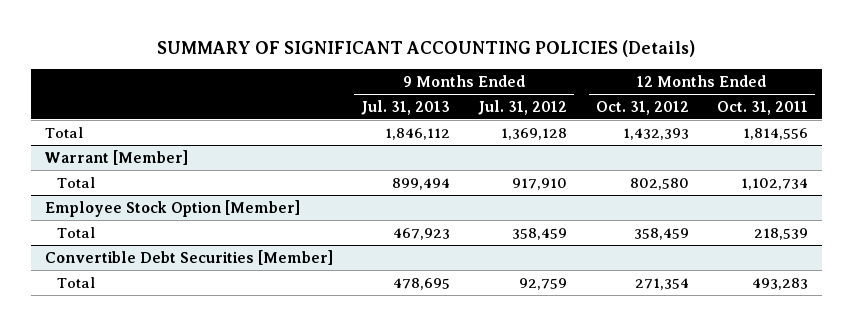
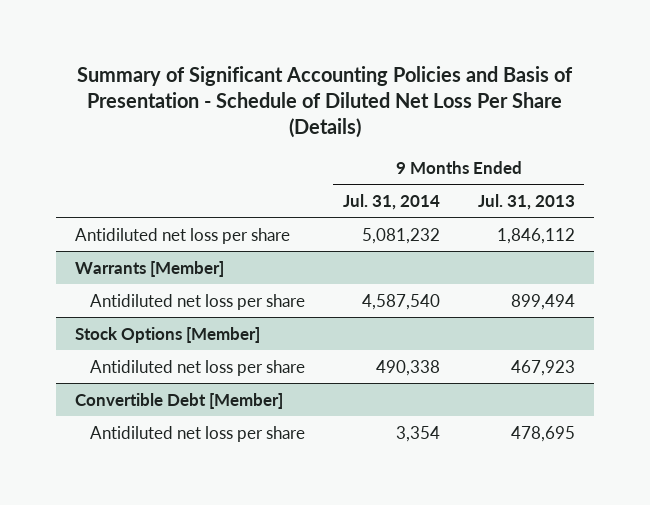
- SUMMARY OF SIGNIFICANT ACCOUNTING POLICIES (Details)
+ Summary of Significant Accounting Policies and Basis of Presentation - Schedule of Diluted Net Loss Per Share (Details)
- | 9 Months Ended Jul. 31, 2013 | 9 Months Ended Jul. 31, 2012 | 12 Months Ended Oct. 31, 2012 | 12 Months Ended Oct. 31, 2011
+ | 9 Months Ended Jul. 31, 2014 | 9 Months Ended Jul. 31, 2013
- Total | 1,846,112 | 1,369,128 | 1,432,393 | 1,814,556
- Warrant [Member]
- Total | 899,494 | 917,910 | 802,580 | 1,102,734
- Employee Stock Option [Member]
- Total | 467,923 | 358,459 | 358,459 | 218,539
- Convertible Debt Securities [Member]
- Total | 478,695 | 92,759 | 271,354 | 493,283
+ Antidiluted net loss per share | 5,081,232 | 1,846,112
+ Warrants [Member]
+ Antidiluted net loss per share | 4,587,540 | 899,494
+ Stock Options [Member]
+ Antidiluted net loss per share | 490,338 | 467,923
+ Convertible Debt [Member]
+ Antidiluted net loss per share | 3,354 | 478,695

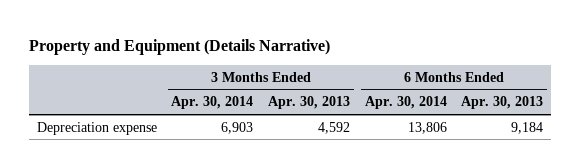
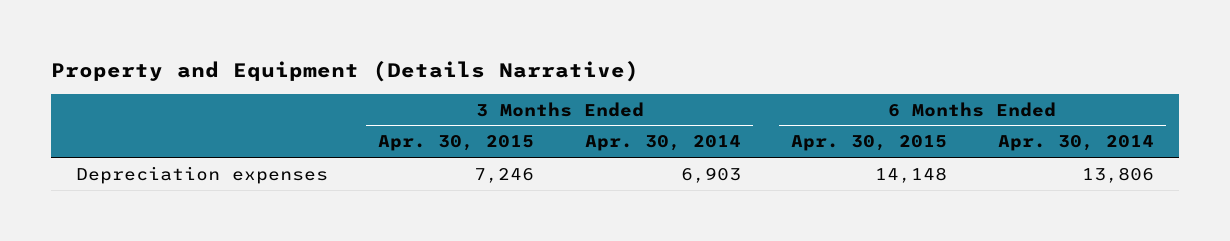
- | 3 Months Ended Apr. 30, 2014 | 3 Months Ended Apr. 30, 2013 | 6 Months Ended Apr. 30, 2014 | 6 Months Ended Apr. 30, 2013
+ | 3 Months Ended Apr. 30, 2015 | 3 Months Ended Apr. 30, 2014 | 6 Months Ended Apr. 30, 2015 | 6 Months Ended Apr. 30, 2014
- Depreciation expense | 6,903 | 4,592 | 13,806 | 9,184
+ Depreciation expenses | 7,246 | 6,903 | 14,148 | 13,806

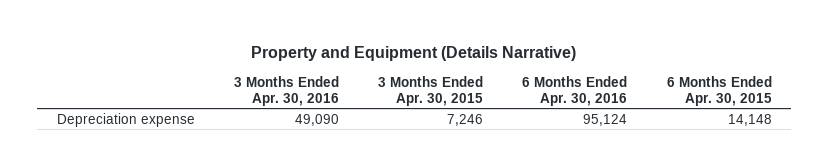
- | 3 Months Ended Apr. 30, 2015 | 3 Months Ended Apr. 30, 2014 | 6 Months Ended Apr. 30, 2015 | 6 Months Ended Apr. 30, 2014
+ | 3 Months Ended Apr. 30, 2016 | 3 Months Ended Apr. 30, 2015 | 6 Months Ended Apr. 30, 2016 | 6 Months Ended Apr. 30, 2015
- Depreciation expenses | 7,246 | 6,903 | 14,148 | 13,806
+ Depreciation expense | 49,090 | 7,246 | 95,124 | 14,148

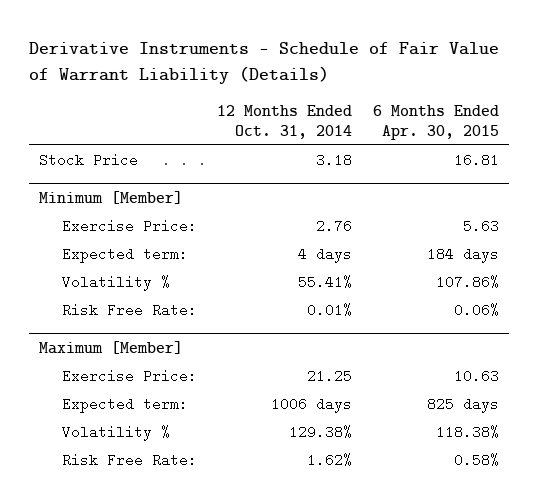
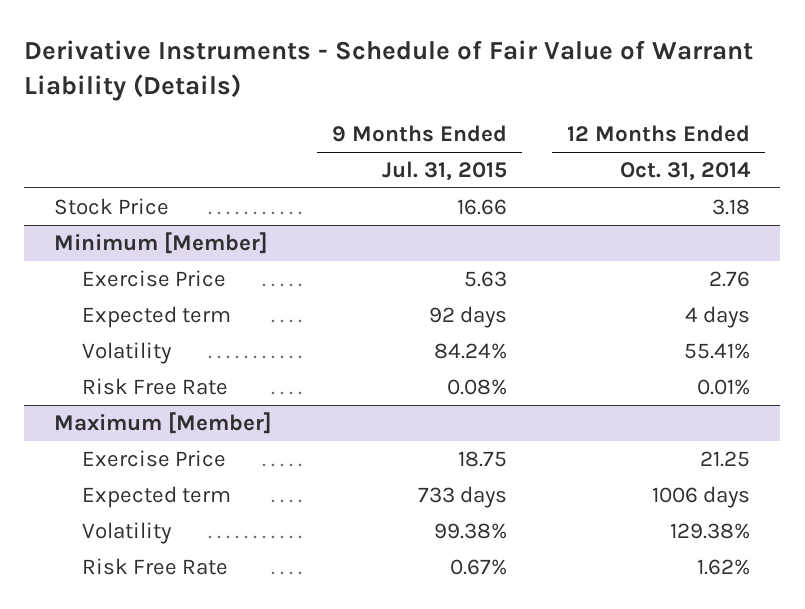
- | 12 Months Ended Oct. 31, 2014 | 6 Months Ended Apr. 30, 2015
+ | 9 Months Ended Jul. 31, 2015 | 12 Months Ended Oct. 31, 2014
@ Minimum [Member]
- Exercise Price: | 2.76 | 5.63
- Expected term: | 4 days | 184 days
- Volatility % | 55.41% | 107.86%
- Risk Free Rate: | 0.01% | 0.06%
+ Exercise Price | 5.63 | 2.76
+ Expected term | 92 days | 4 days
+ Volatility | 84.24% | 55.41%
+ Risk Free Rate | 0.08% | 0.01%
@ Maximum [Member]
- Exercise Price: | 21.25 | 10.63
- Expected term: | 1006 days | 825 days
- Volatility % | 129.38% | 118.38%
- Risk Free Rate: | 1.62% | 0.58%
+ Exercise Price | 18.75 | 21.25
+ Expected term | 733 days | 1006 days
+ Volatility | 99.38% | 129.38%
+ Risk Free Rate | 0.67% | 1.62%

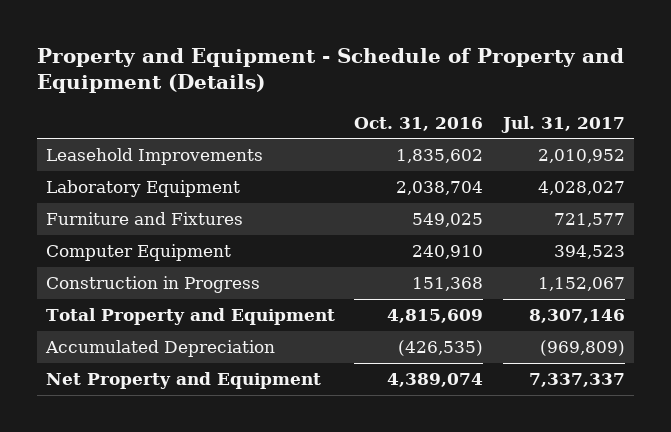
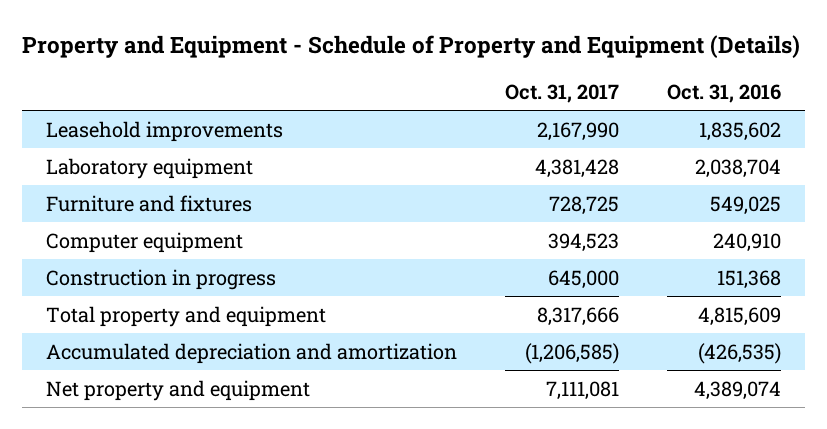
- | Oct. 31, 2016 | Jul. 31, 2017
+ | Oct. 31, 2017 | Oct. 31, 2016
- Leasehold Improvements | 1,835,602 | 2,010,952
- Laboratory Equipment | 2,038,704 | 4,028,027
- Furniture and Fixtures | 549,025 | 721,577
- Computer Equipment | 240,910 | 394,523
- Construction in Progress | 151,368 | 1,152,067
- Total Property and Equipment | 4,815,609 | 8,307,146
- Accumulated Depreciation | (426,535) | (969,809)
- Net Property and Equipment | 4,389,074 | 7,337,337
+ Leasehold improvements | 2,167,990 | 1,835,602
+ Laboratory equipment | 4,381,428 | 2,038,704
+ Furniture and fixtures | 728,725 | 549,025
+ Computer equipment | 394,523 | 240,910
+ Construction in progress | 645,000 | 151,368
+ Total property and equipment | 8,317,666 | 4,815,609
+ Accumulated depreciation and amortization | (1,206,585) | (426,535)
+ Net property and equipment | 7,111,081 | 4,389,074

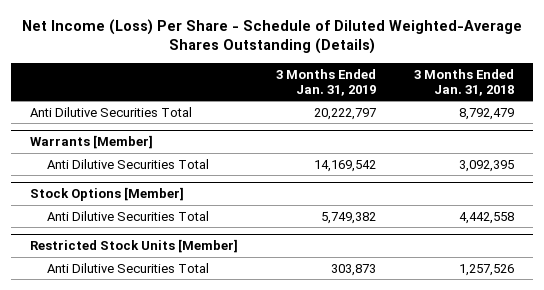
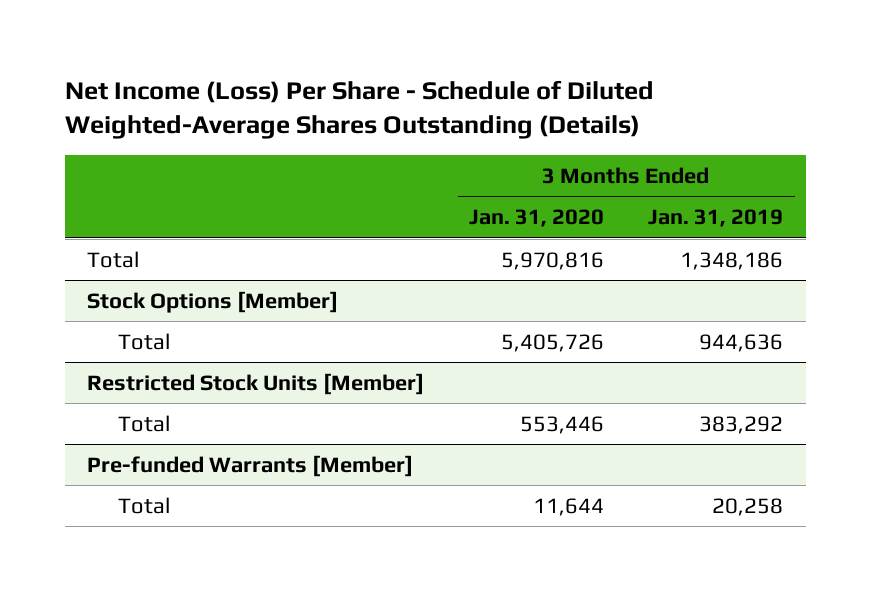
- | 3 Months Ended Jan. 31, 2019 | 3 Months Ended Jan. 31, 2018
+ | 3 Months Ended Jan. 31, 2020 | 3 Months Ended Jan. 31, 2019
- Anti Dilutive Securities Total | 20,222,797 | 8,792,479
- Warrants [Member]
- Anti Dilutive Securities Total | 14,169,542 | 3,092,395
+ Total | 5,970,816 | 1,348,186
@ Stock Options [Member]
- Anti Dilutive Securities Total | 5,749,382 | 4,442,558
+ Total | 5,405,726 | 944,636
@ Restricted Stock Units [Member]
- Anti Dilutive Securities Total | 303,873 | 1,257,526
+ Total | 553,446 | 383,292
+ Pre-funded Warrants [Member]
+ Total | 11,644 | 20,258

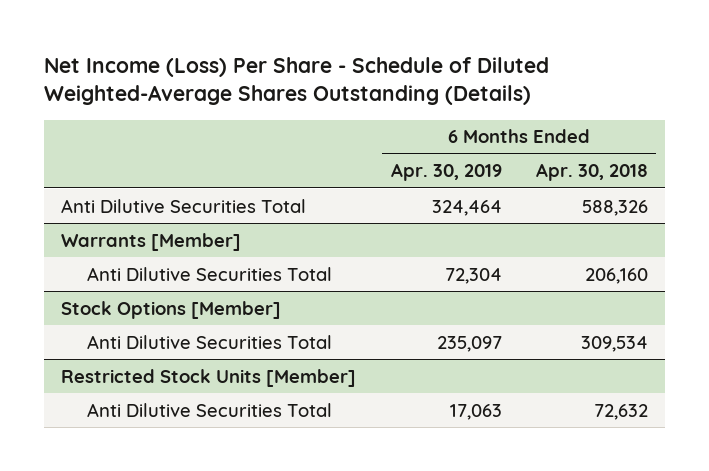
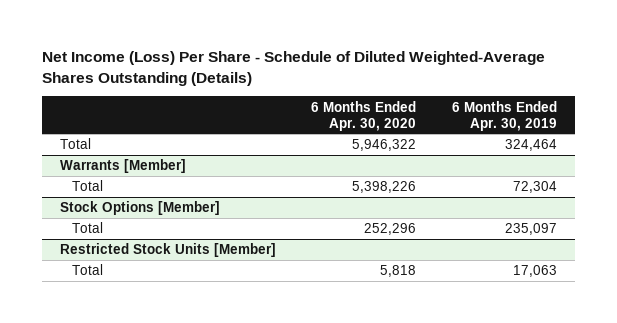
- | 6 Months Ended Apr. 30, 2019 | 6 Months Ended Apr. 30, 2018
+ | 6 Months Ended Apr. 30, 2020 | 6 Months Ended Apr. 30, 2019
- Anti Dilutive Securities Total | 324,464 | 588,326
+ Total | 5,946,322 | 324,464
@ Warrants [Member]
- Anti Dilutive Securities Total | 72,304 | 206,160
+ Total | 5,398,226 | 72,304
@ Stock Options [Member]
- Anti Dilutive Securities Total | 235,097 | 309,534
+ Total | 252,296 | 235,097
@ Restricted Stock Units [Member]
- Anti Dilutive Securities Total | 17,063 | 72,632
+ Total | 5,818 | 17,063

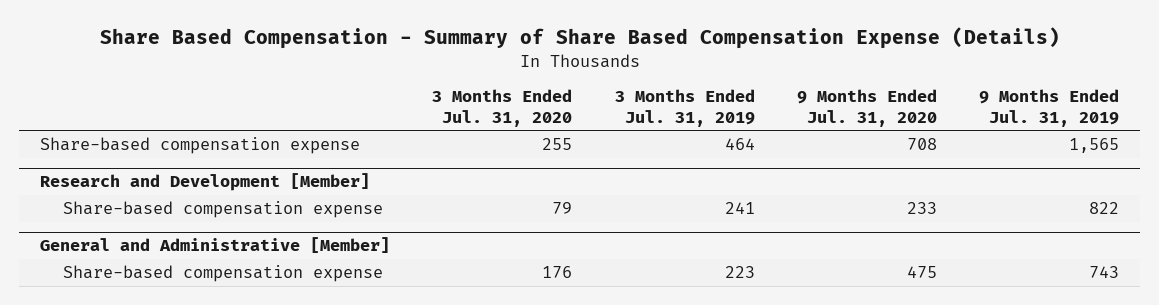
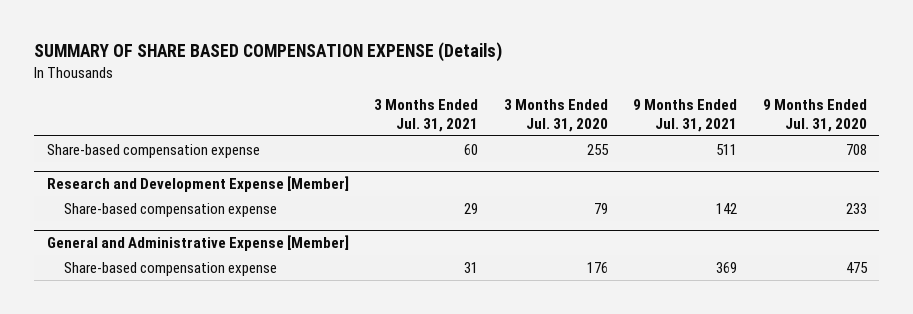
- Share Based Compensation - Summary of Share Based Compensation Expense (Details)
+ SUMMARY OF SHARE BASED COMPENSATION EXPENSE (Details)
- | 3 Months Ended Jul. 31, 2020 | 3 Months Ended Jul. 31, 2019 | 9 Months Ended Jul. 31, 2020 | 9 Months Ended Jul. 31, 2019
+ | 3 Months Ended Jul. 31, 2021 | 3 Months Ended Jul. 31, 2020 | 9 Months Ended Jul. 31, 2021 | 9 Months Ended Jul. 31, 2020
- Research and Development [Member]
+ Research and Development Expense [Member]
- General and Administrative [Member]
+ General and Administrative Expense [Member]

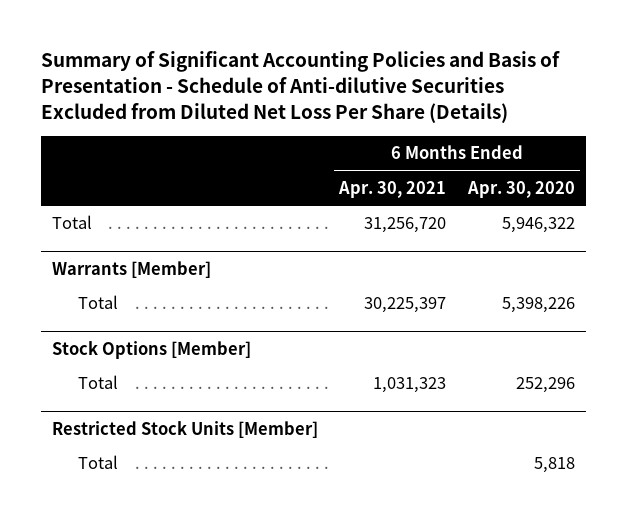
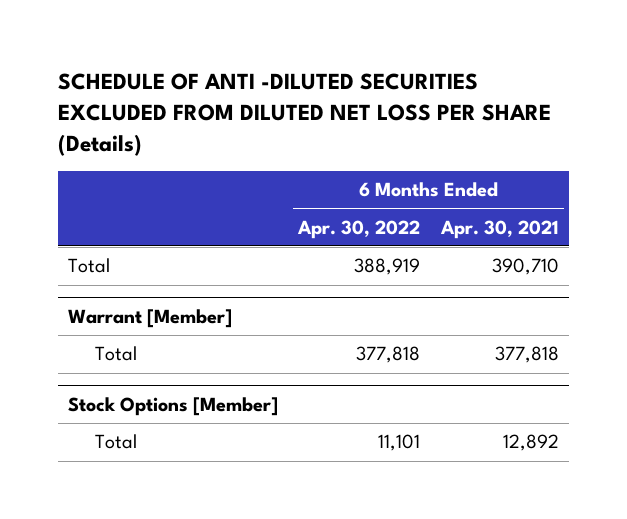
- Summary of Significant Accounting Policies and Basis of Presentation - Schedule of Anti-dilutive Securities Excluded from Diluted Net Loss Per Share (Details)
+ SCHEDULE OF ANTI -DILUTED SECURITIES EXCLUDED FROM DILUTED NET LOSS PER SHARE (Details)
- | 6 Months Ended Apr. 30, 2021 | 6 Months Ended Apr. 30, 2020
+ | 6 Months Ended Apr. 30, 2022 | 6 Months Ended Apr. 30, 2021
- Total | 31,256,720 | 5,946,322
- Warrants [Member]
- Total | 30,225,397 | 5,398,226
+ Total | 388,919 | 390,710
+ Warrant [Member]
+ Total | 377,818 | 377,818
@ Stock Options [Member]
- Total | 1,031,323 | 252,296
- Restricted Stock Units [Member]
- Total | | 5,818
@ Stock Options [Member]
+ Total | 11,101 | 12,892

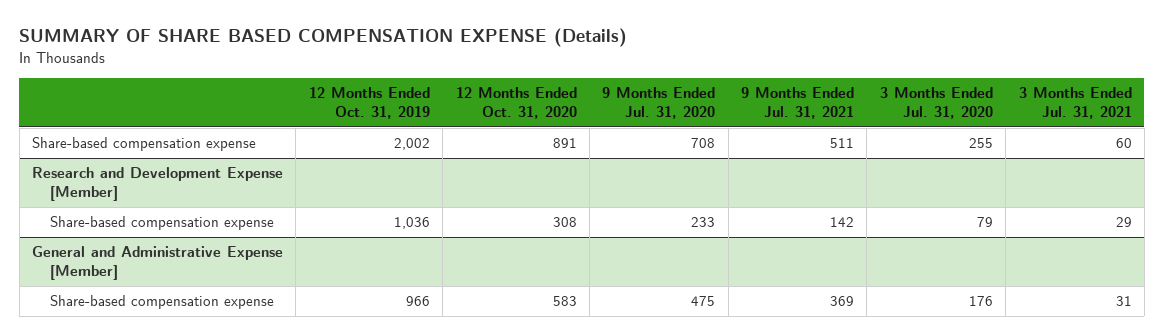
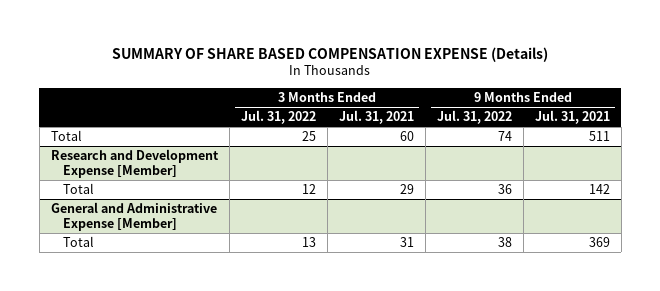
- | 12 Months Ended Oct. 31, 2019 | 12 Months Ended Oct. 31, 2020 | 9 Months Ended Jul. 31, 2020 | 9 Months Ended Jul. 31, 2021 | 3 Months Ended Jul. 31, 2020 | 3 Months Ended Jul. 31, 2021
+ | 3 Months Ended Jul. 31, 2022 | 3 Months Ended Jul. 31, 2021 | 9 Months Ended Jul. 31, 2022 | 9 Months Ended Jul. 31, 2021
- Share-based compensation expense | 2,002 | 891 | 708 | 511 | 255 | 60
+ Total | 25 | 60 | 74 | 511
@ Research and Development Expense [Member]
- Share-based compensation expense | 1,036 | 308 | 233 | 142 | 79 | 29
+ Total | 12 | 29 | 36 | 142
@ General and Administrative Expense [Member]
- Share-based compensation expense | 966 | 583 | 475 | 369 | 176 | 31
+ Total | 13 | 31 | 38 | 369

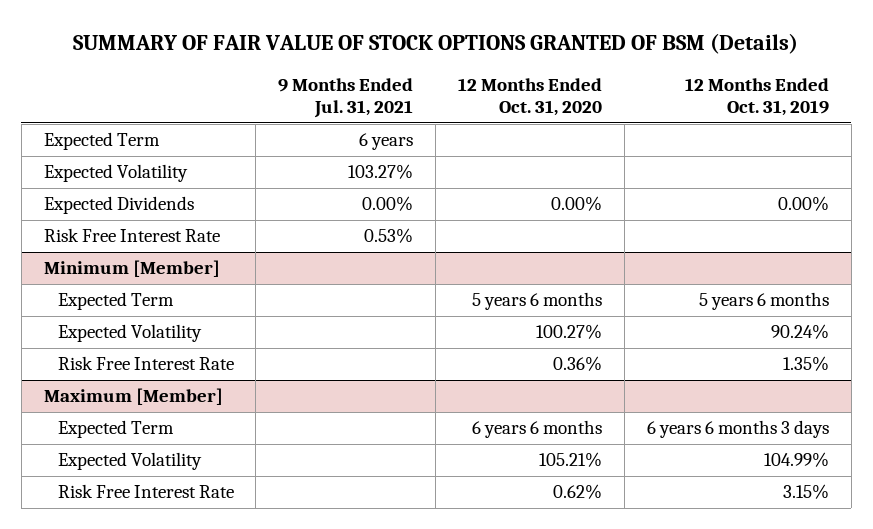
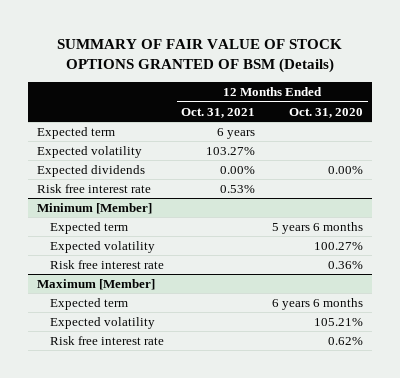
- | 9 Months Ended Jul. 31, 2021 | 12 Months Ended Oct. 31, 2020 | 12 Months Ended Oct. 31, 2019
+ | 12 Months Ended Oct. 31, 2021 | 12 Months Ended Oct. 31, 2020
- Expected Term | 6 years | |
- Expected Volatility | 103.27% | |
- Expected Dividends | 0.00% | 0.00% | 0.00%
- Risk Free Interest Rate | 0.53% | |
+ Expected term | 6 years |
+ Expected volatility | 103.27% |
+ Expected dividends | 0.00% | 0.00%
+ Risk free interest rate | 0.53% |
@ Minimum [Member]
- Expected Term | | 5 years 6 months | 5 years 6 months
- Expected Volatility | | 100.27% | 90.24%
- Risk Free Interest Rate | | 0.36% | 1.35%
+ Expected term | | 5 years 6 months
+ Expected volatility | | 100.27%
+ Risk free interest rate | | 0.36%
@ Maximum [Member]
- Expected Term | | 6 years 6 months | 6 years 6 months 3 days
- Expected Volatility | | 105.21% | 104.99%
- Risk Free Interest Rate | | 0.62% | 3.15%
+ Expected term | | 6 years 6 months
+ Expected volatility | | 105.21%
+ Risk free interest rate | | 0.62%

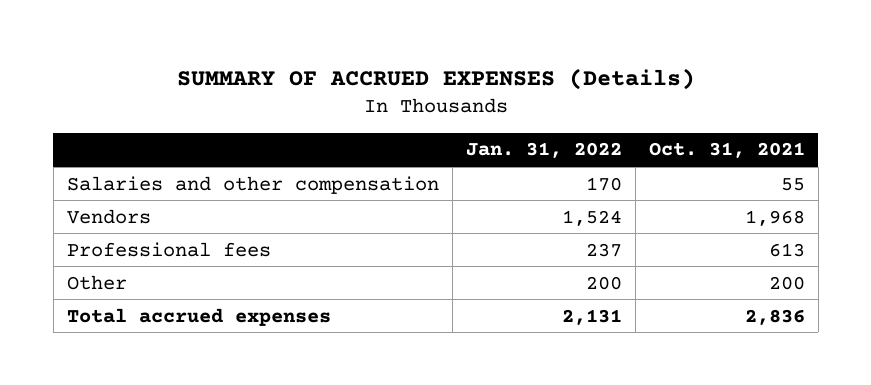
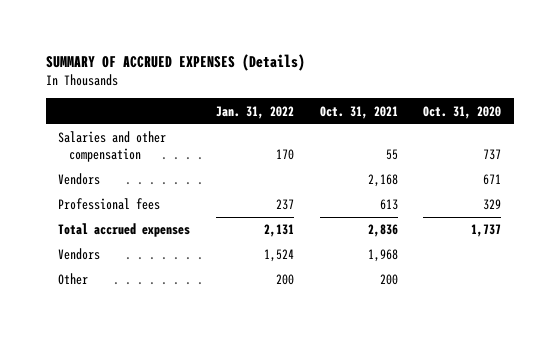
- | Jan. 31, 2022 | Oct. 31, 2021
+ | Jan. 31, 2022 | Oct. 31, 2021 | Oct. 31, 2020
+ Vendors | | 2,168 | 671
moved down: Vendors | 1,524 | 1,968 |
moved down: Other | 200 | 200 |

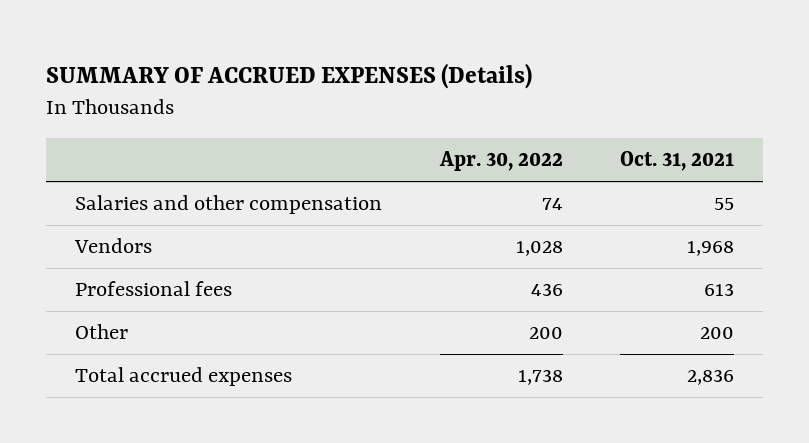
- | Jan. 31, 2022 | Oct. 31, 2021 | Oct. 31, 2020
+ | Apr. 30, 2022 | Oct. 31, 2021
- Vendors | | 2,168 | 671
moved down: Professional fees | 436 | 613
moved down: Total accrued expenses | 1,738 | 2,836

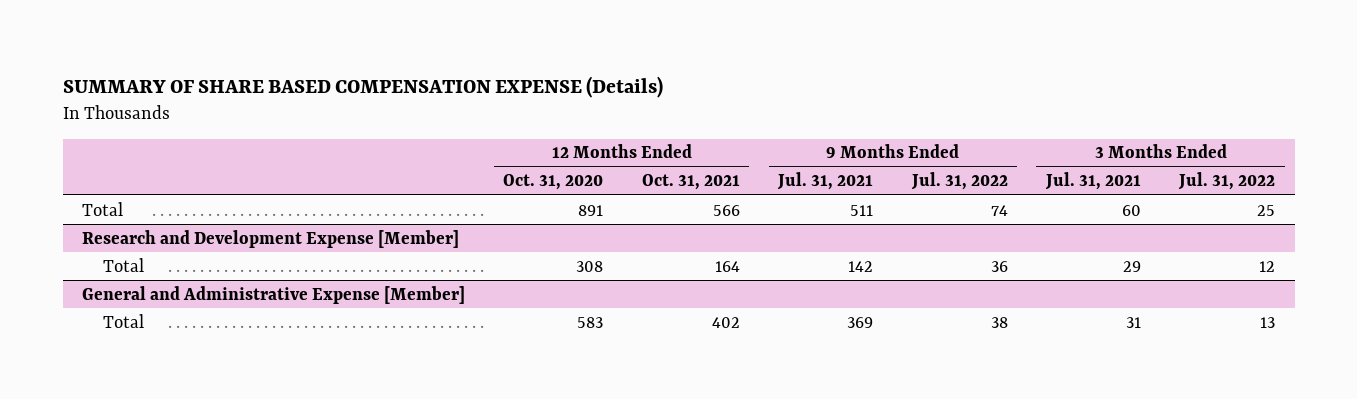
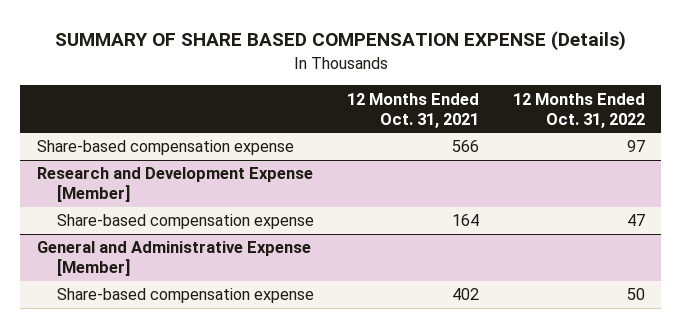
- | 12 Months Ended Oct. 31, 2020 | 12 Months Ended Oct. 31, 2021 | 9 Months Ended Jul. 31, 2021 | 9 Months Ended Jul. 31, 2022 | 3 Months Ended Jul. 31, 2021 | 3 Months Ended Jul. 31, 2022
+ | 12 Months Ended Oct. 31, 2021 | 12 Months Ended Oct. 31, 2022
- Total | 891 | 566 | 511 | 74 | 60 | 25
+ Share-based compensation expense | 566 | 97
@ Research and Development Expense [Member]
- Total | 308 | 164 | 142 | 36 | 29 | 12
+ Share-based compensation expense | 164 | 47
@ General and Administrative Expense [Member]
- Total | 583 | 402 | 369 | 38 | 31 | 13
+ Share-based compensation expense | 402 | 50

